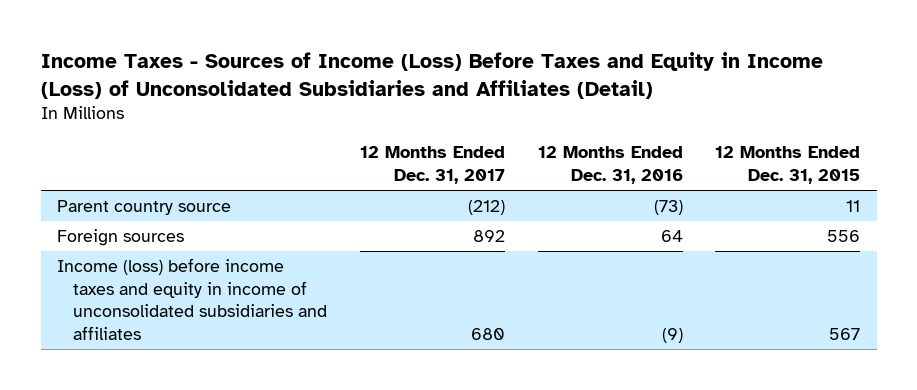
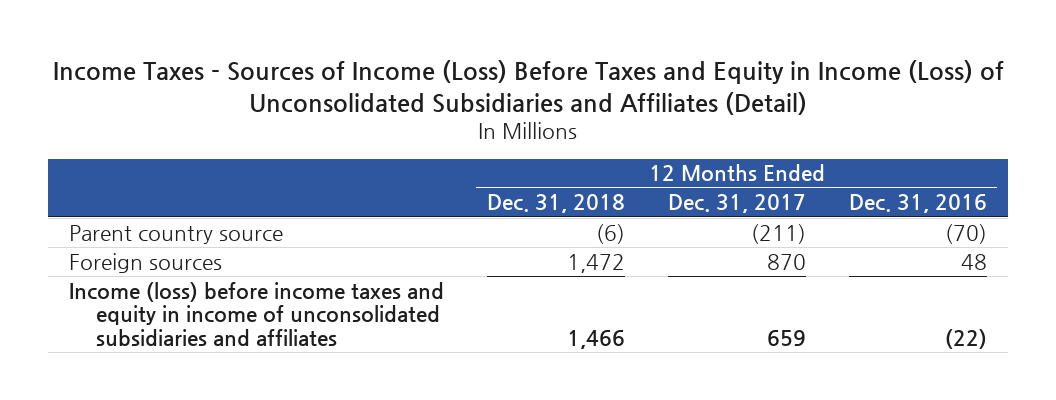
- | 12 Months Ended Dec. 31, 2017 | 12 Months Ended Dec. 31, 2016 | 12 Months Ended Dec. 31, 2015
+ | 12 Months Ended Dec. 31, 2018 | 12 Months Ended Dec. 31, 2017 | 12 Months Ended Dec. 31, 2016
- Parent country source | (212) | (73) | 11
- Foreign sources | 892 | 64 | 556
- Income (loss) before income taxes and equity in income of unconsolidated subsidiaries and affiliates | 680 | (9) | 567
+ Parent country source | (6) | (211) | (70)
+ Foreign sources | 1,472 | 870 | 48
+ Income (loss) before income taxes and equity in income of unconsolidated subsidiaries and affiliates | 1,466 | 659 | (22)

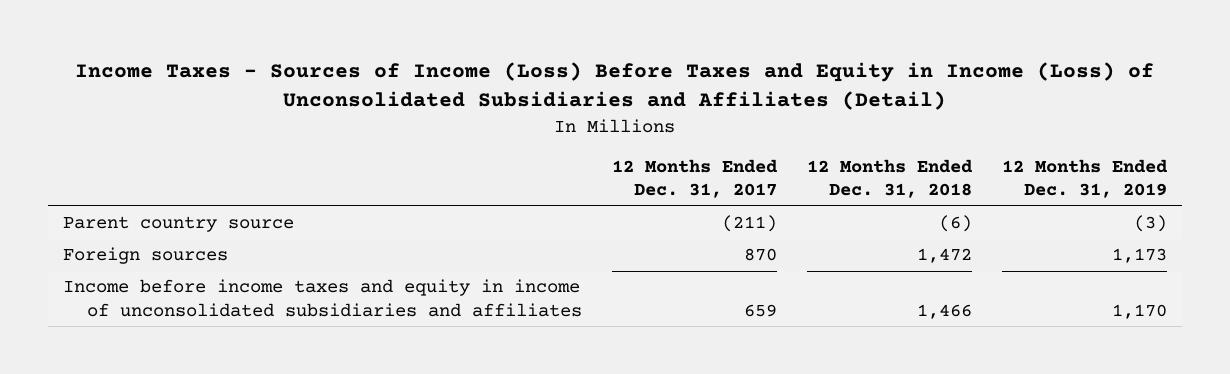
- | 12 Months Ended Dec. 31, 2018 | 12 Months Ended Dec. 31, 2017 | 12 Months Ended Dec. 31, 2016
+ | 12 Months Ended Dec. 31, 2017 | 12 Months Ended Dec. 31, 2018 | 12 Months Ended Dec. 31, 2019
- Income (loss) before income taxes and equity in income of unconsolidated subsidiaries and affiliates | 1,466 | 659 | (22)
+ Income before income taxes and equity in income of unconsolidated subsidiaries and affiliates | 659 | 1,466 | 1,170

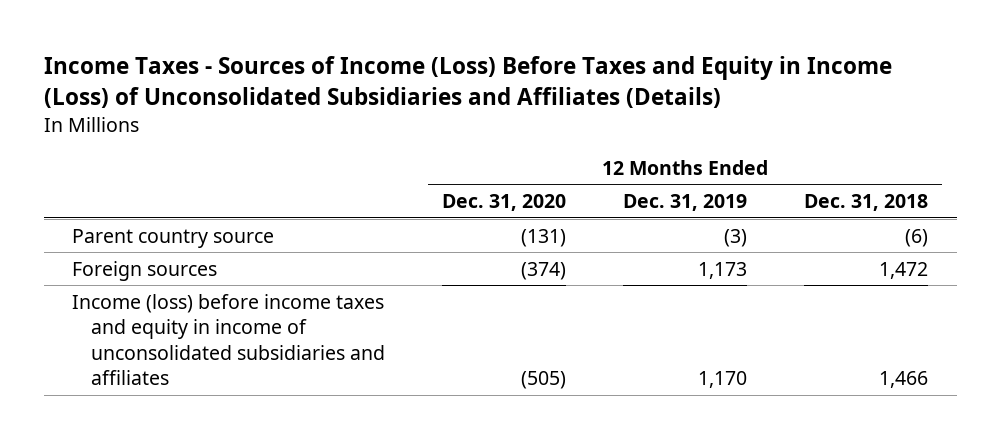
- Income Taxes - Sources of Income (Loss) Before Taxes and Equity in Income (Loss) of Unconsolidated Subsidiaries and Affiliates (Detail)
+ Income Taxes - Sources of Income (Loss) Before Taxes and Equity in Income (Loss) of Unconsolidated Subsidiaries and Affiliates (Details)
- | 12 Months Ended Dec. 31, 2017 | 12 Months Ended Dec. 31, 2018 | 12 Months Ended Dec. 31, 2019
+ | 12 Months Ended Dec. 31, 2020 | 12 Months Ended Dec. 31, 2019 | 12 Months Ended Dec. 31, 2018
- Income before income taxes and equity in income of unconsolidated subsidiaries and affiliates | 659 | 1,466 | 1,170
+ Income (loss) before income taxes and equity in income of unconsolidated subsidiaries and affiliates | (505) | 1,170 | 1,466

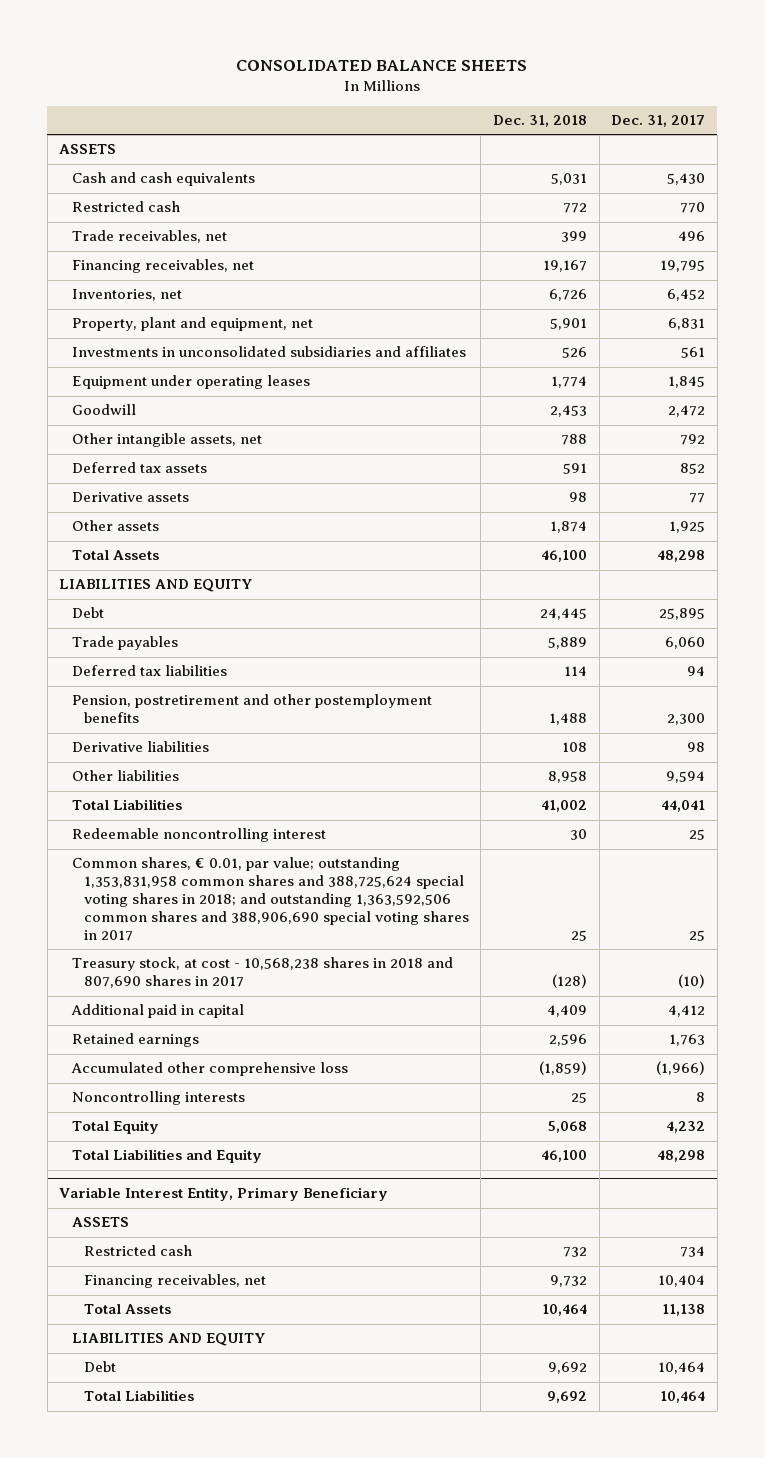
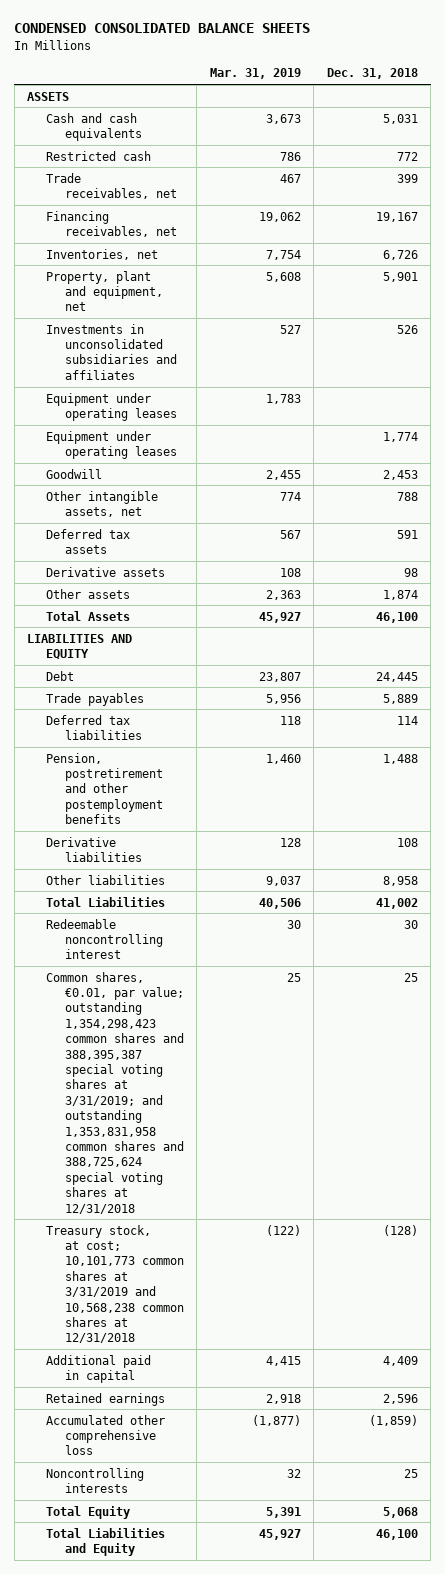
- CONSOLIDATED BALANCE SHEETS
+ CONDENSED CONSOLIDATED BALANCE SHEETS
- | Dec. 31, 2018 | Dec. 31, 2017
+ | Mar. 31, 2019 | Dec. 31, 2018
+ Equipment under operating leases | 1,783 |
- Common shares, € 0.01, par value; outstanding 1,353,831,958 common shares and 388,725,624 special voting shares in 2018; and outstanding 1,363,592,506 common shares and 388,906,690 special voting shares in 2017 | 25 | 25
- Treasury stock, at cost - 10,568,238 shares in 2018 and 807,690 shares in 2017 | (128) | (10)
+ Common shares, €0.01, par value; outstanding 1,354,298,423 common shares and 388,395,387 special voting shares at 3/31/2019; and outstanding 1,353,831,958 common shares and 388,725,624 special voting shares at 12/31/2018 | 25 | 25
+ Treasury stock, at cost; 10,101,773 common shares at 3/31/2019 and 10,568,238 common shares at 12/31/2018 | (122) | (128)
- Variable Interest Entity, Primary Beneficiary
- ASSETS
- Restricted cash | 732 | 734
- Financing receivables, net | 9,732 | 10,404
- Total Assets | 10,464 | 11,138
- LIABILITIES AND EQUITY
- Debt | 9,692 | 10,464
- Total Liabilities | 9,692 | 10,464

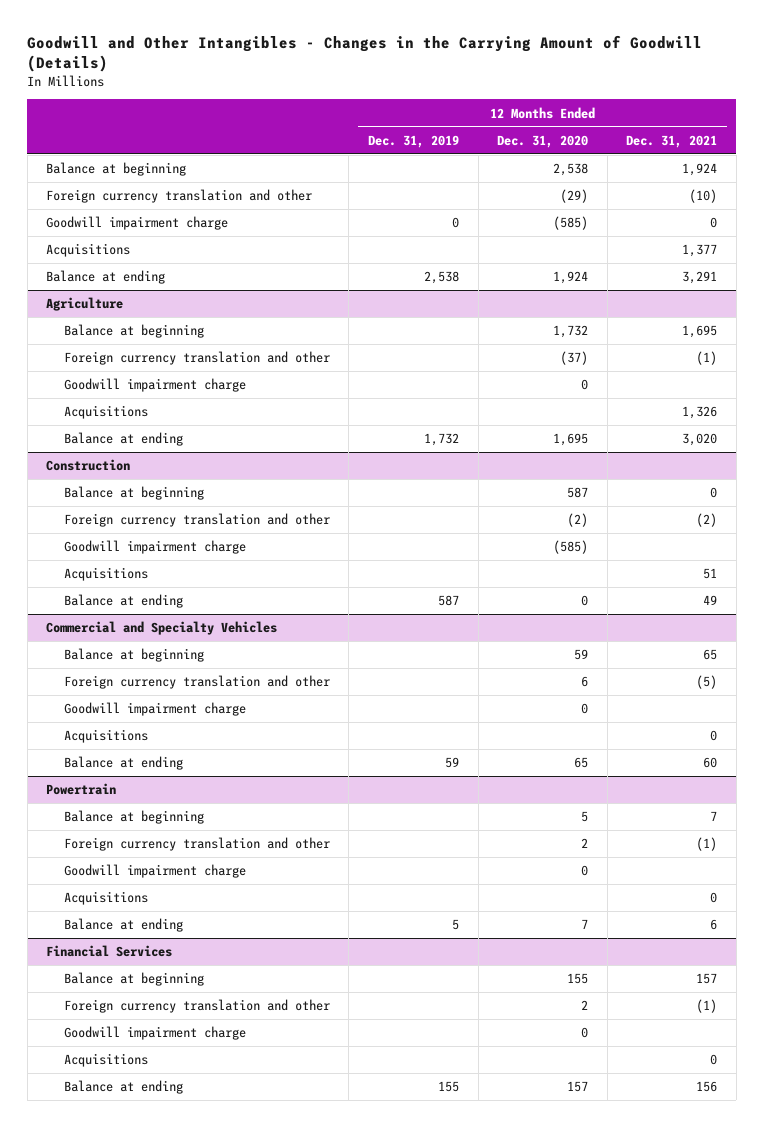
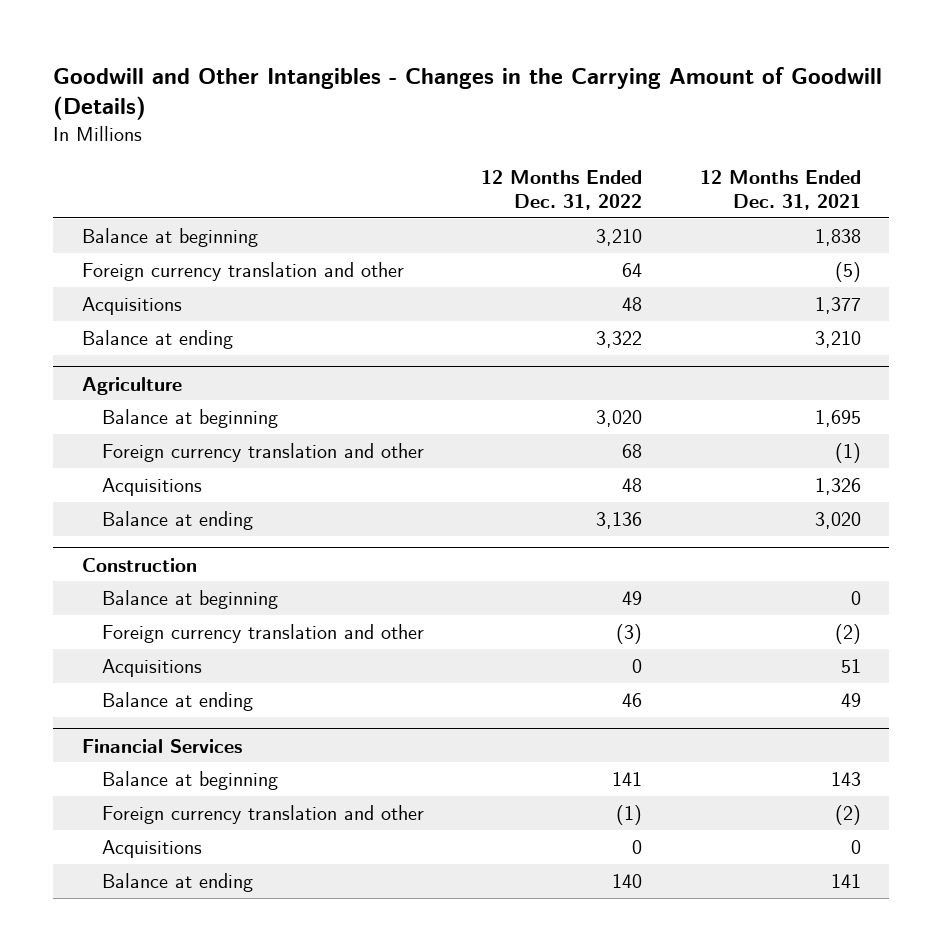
- | 12 Months Ended Dec. 31, 2019 | 12 Months Ended Dec. 31, 2020 | 12 Months Ended Dec. 31, 2021
+ | 12 Months Ended Dec. 31, 2022 | 12 Months Ended Dec. 31, 2021
- Balance at beginning | | 2,538 | 1,924
- Foreign currency translation and other | | (29) | (10)
- Goodwill impairment charge | 0 | (585) | 0
+ Balance at beginning | 3,210 | 1,838
+ Foreign currency translation and other | 64 | (5)
- Balance at ending | 2,538 | 1,924 | 3,291
+ Balance at ending | 3,322 | 3,210
@ Agriculture
- Goodwill impairment charge | | 0 |
@ Construction
- Goodwill impairment charge | | (585) |
- Commercial and Specialty Vehicles
- Balance at beginning | | 59 | 65
- Foreign currency translation and other | | 6 | (5)
- Goodwill impairment charge | | 0 |
- Acquisitions | | | 0
- Balance at ending | 59 | 65 | 60
- Powertrain
- Balance at beginning | | 5 | 7
- Foreign currency translation and other | | 2 | (1)
- Goodwill impairment charge | | 0 |
- Acquisitions | | | 0
- Balance at ending | 5 | 7 | 6
@ Financial Services
- Balance at beginning | | 155 | 157
- Foreign currency translation and other | | 2 | (1)
- Goodwill impairment charge | | 0 |
+ Balance at beginning | 141 | 143
+ Foreign currency translation and other | (1) | (2)
- Balance at ending | 155 | 157 | 156
+ Balance at ending | 140 | 141

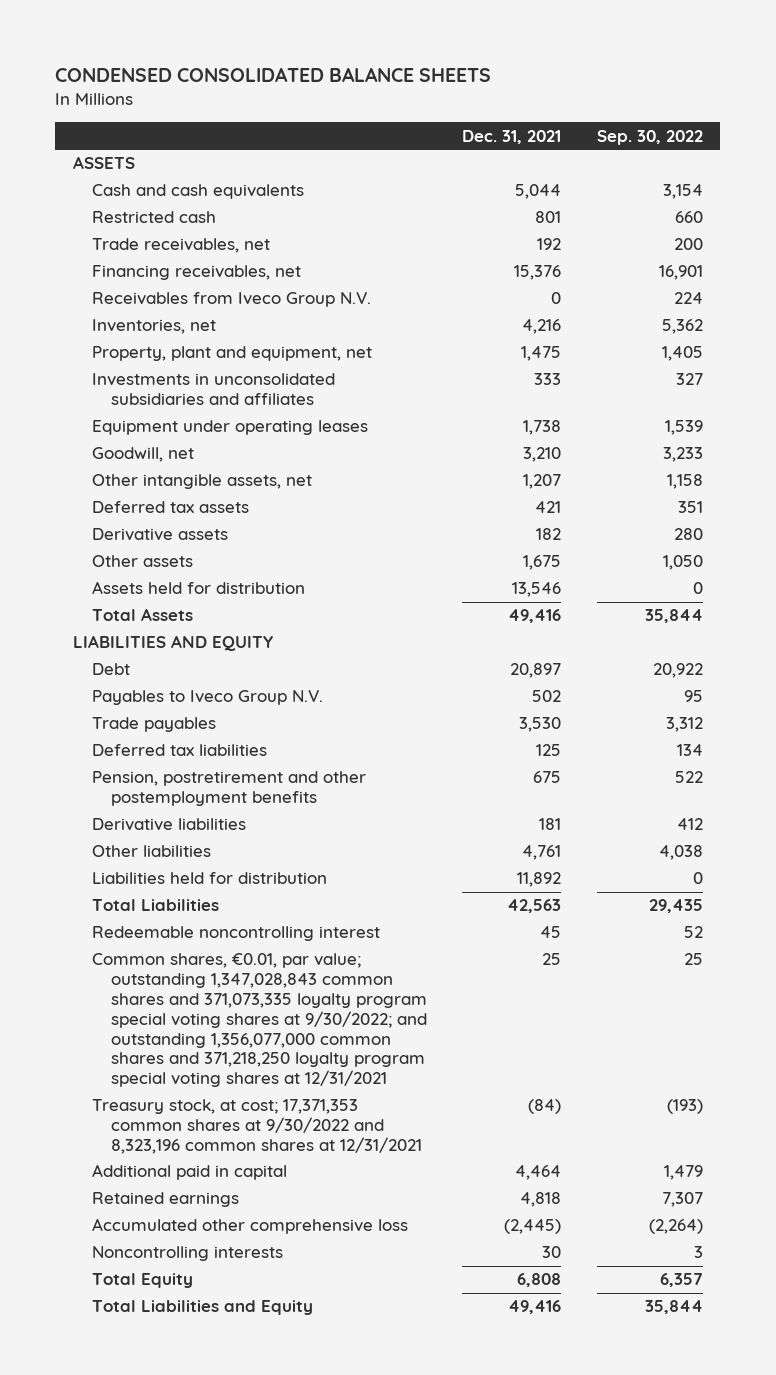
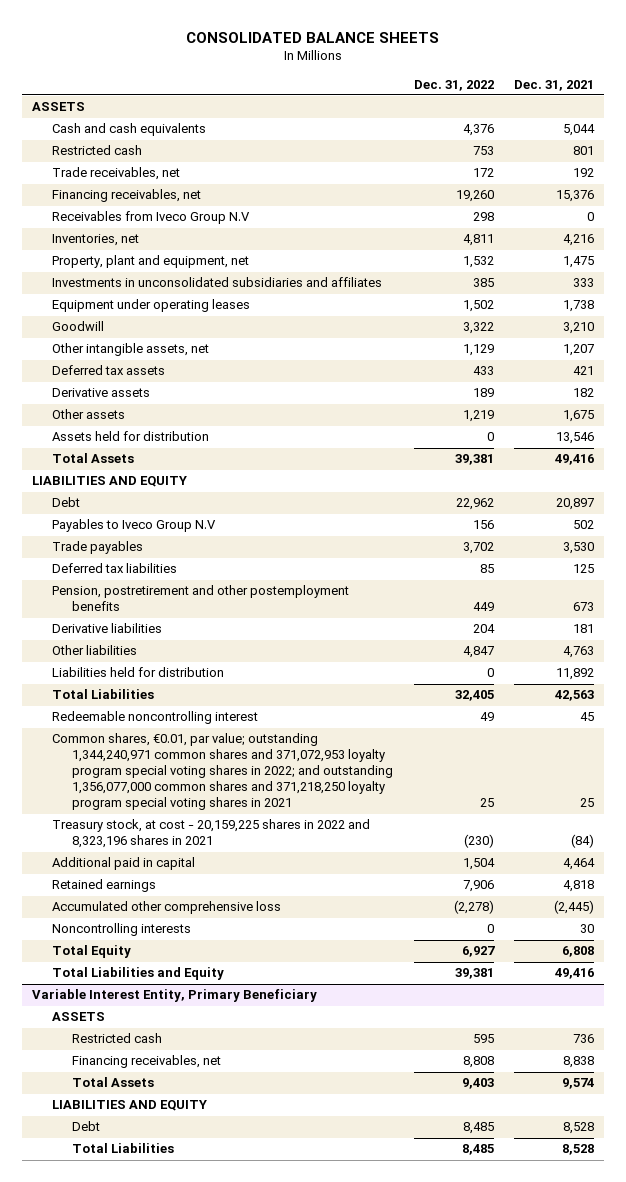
- CONDENSED CONSOLIDATED BALANCE SHEETS
+ CONSOLIDATED BALANCE SHEETS
- | Dec. 31, 2021 | Sep. 30, 2022
+ | Dec. 31, 2022 | Dec. 31, 2021
- Receivables from Iveco Group N.V. | 0 | 224
+ Receivables from Iveco Group N.V | 298 | 0
- Goodwill, net | 3,210 | 3,233
+ Goodwill | 3,322 | 3,210
- Payables to Iveco Group N.V. | 502 | 95
+ Payables to Iveco Group N.V | 156 | 502
- Pension, postretirement and other postemployment benefits | 675 | 522
+ Pension, postretirement and other postemployment benefits | 449 | 673
- Other liabilities | 4,761 | 4,038
+ Other liabilities | 4,847 | 4,763
- Common shares, €0.01, par value; outstanding 1,347,028,843 common shares and 371,073,335 loyalty program special voting shares at 9/30/2022; and outstanding 1,356,077,000 common shares and 371,218,250 loyalty program special voting shares at 12/31/2021 | 25 | 25
- Treasury stock, at cost; 17,371,353 common shares at 9/30/2022 and 8,323,196 common shares at 12/31/2021 | (84) | (193)
+ Common shares, €0.01, par value; outstanding 1,344,240,971 common shares and 371,072,953 loyalty program special voting shares in 2022; and outstanding 1,356,077,000 common shares and 371,218,250 loyalty program special voting shares in 2021 | 25 | 25
+ Treasury stock, at cost - 20,159,225 shares in 2022 and 8,323,196 shares in 2021 | (230) | (84)
+ Variable Interest Entity, Primary Beneficiary
+ ASSETS
+ Restricted cash | 595 | 736
+ Financing receivables, net | 8,808 | 8,838
+ Total Assets | 9,403 | 9,574
+ LIABILITIES AND EQUITY
+ Debt | 8,485 | 8,528
+ Total Liabilities | 8,485 | 8,528

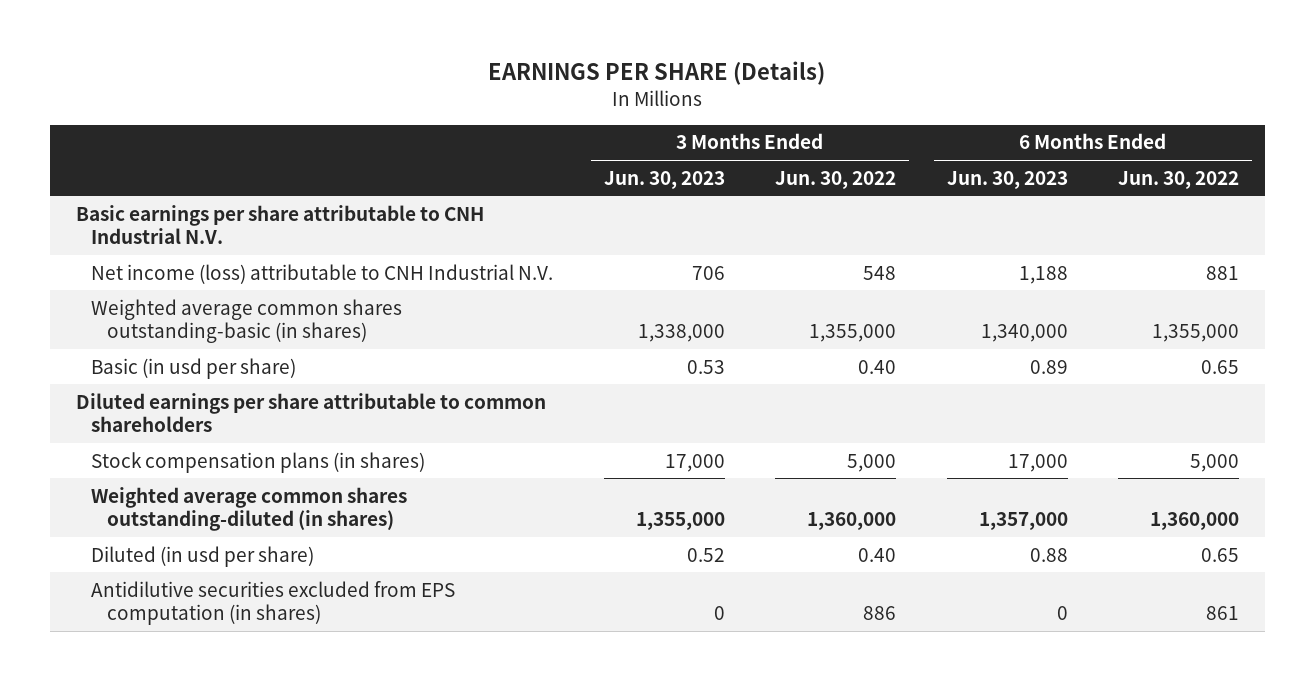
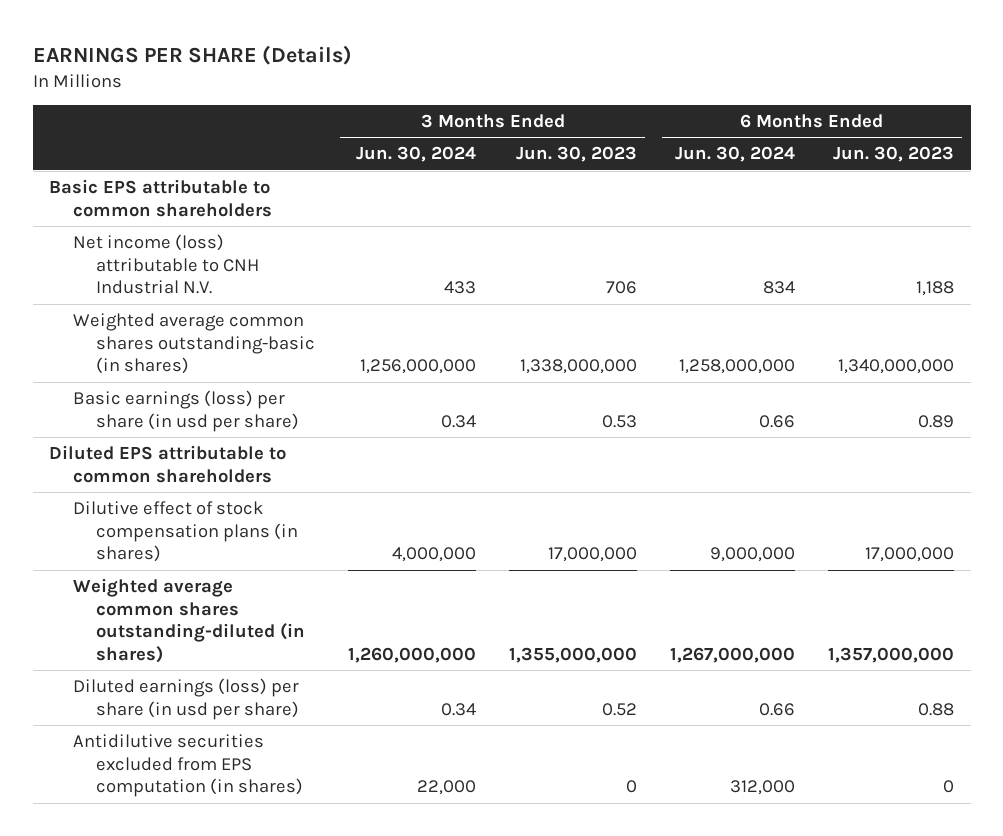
- | 3 Months Ended Jun. 30, 2023 | 3 Months Ended Jun. 30, 2022 | 6 Months Ended Jun. 30, 2023 | 6 Months Ended Jun. 30, 2022
+ | 3 Months Ended Jun. 30, 2024 | 3 Months Ended Jun. 30, 2023 | 6 Months Ended Jun. 30, 2024 | 6 Months Ended Jun. 30, 2023
- Basic earnings per share attributable to CNH Industrial N.V.
+ Basic EPS attributable to common shareholders
- Weighted average common shares outstanding-basic (in shares) | 1,338,000 | 1,355,000 | 1,340,000 | 1,355,000
- Basic (in usd per share) | 0.53 | 0.40 | 0.89 | 0.65
- Diluted earnings per share attributable to common shareholders
- Stock compensation plans (in shares) | 17,000 | 5,000 | 17,000 | 5,000
- Weighted average common shares outstanding-diluted (in shares) | 1,355,000 | 1,360,000 | 1,357,000 | 1,360,000
- Diluted (in usd per share) | 0.52 | 0.40 | 0.88 | 0.65
+ Weighted average common shares outstanding-basic (in shares) | 1,256,000,000 | 1,338,000,000 | 1,258,000,000 | 1,340,000,000
+ Basic earnings (loss) per share (in usd per share) | 0.34 | 0.53 | 0.66 | 0.89
+ Diluted EPS attributable to common shareholders
+ Dilutive effect of stock compensation plans (in shares) | 4,000,000 | 17,000,000 | 9,000,000 | 17,000,000
+ Weighted average common shares outstanding-diluted (in shares) | 1,260,000,000 | 1,355,000,000 | 1,267,000,000 | 1,357,000,000
+ Diluted earnings (loss) per share (in usd per share) | 0.34 | 0.52 | 0.66 | 0.88

